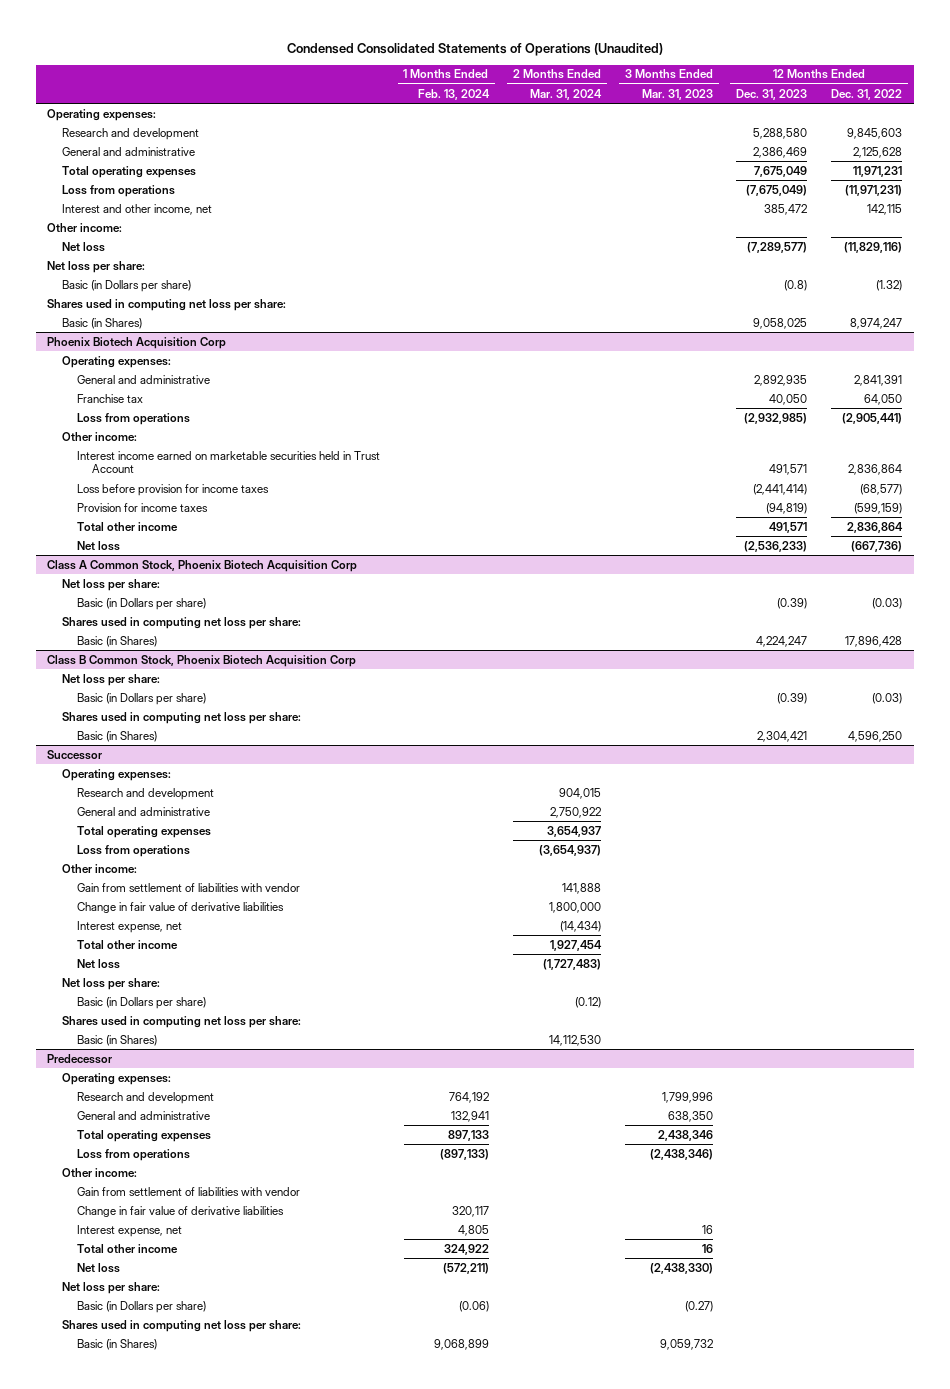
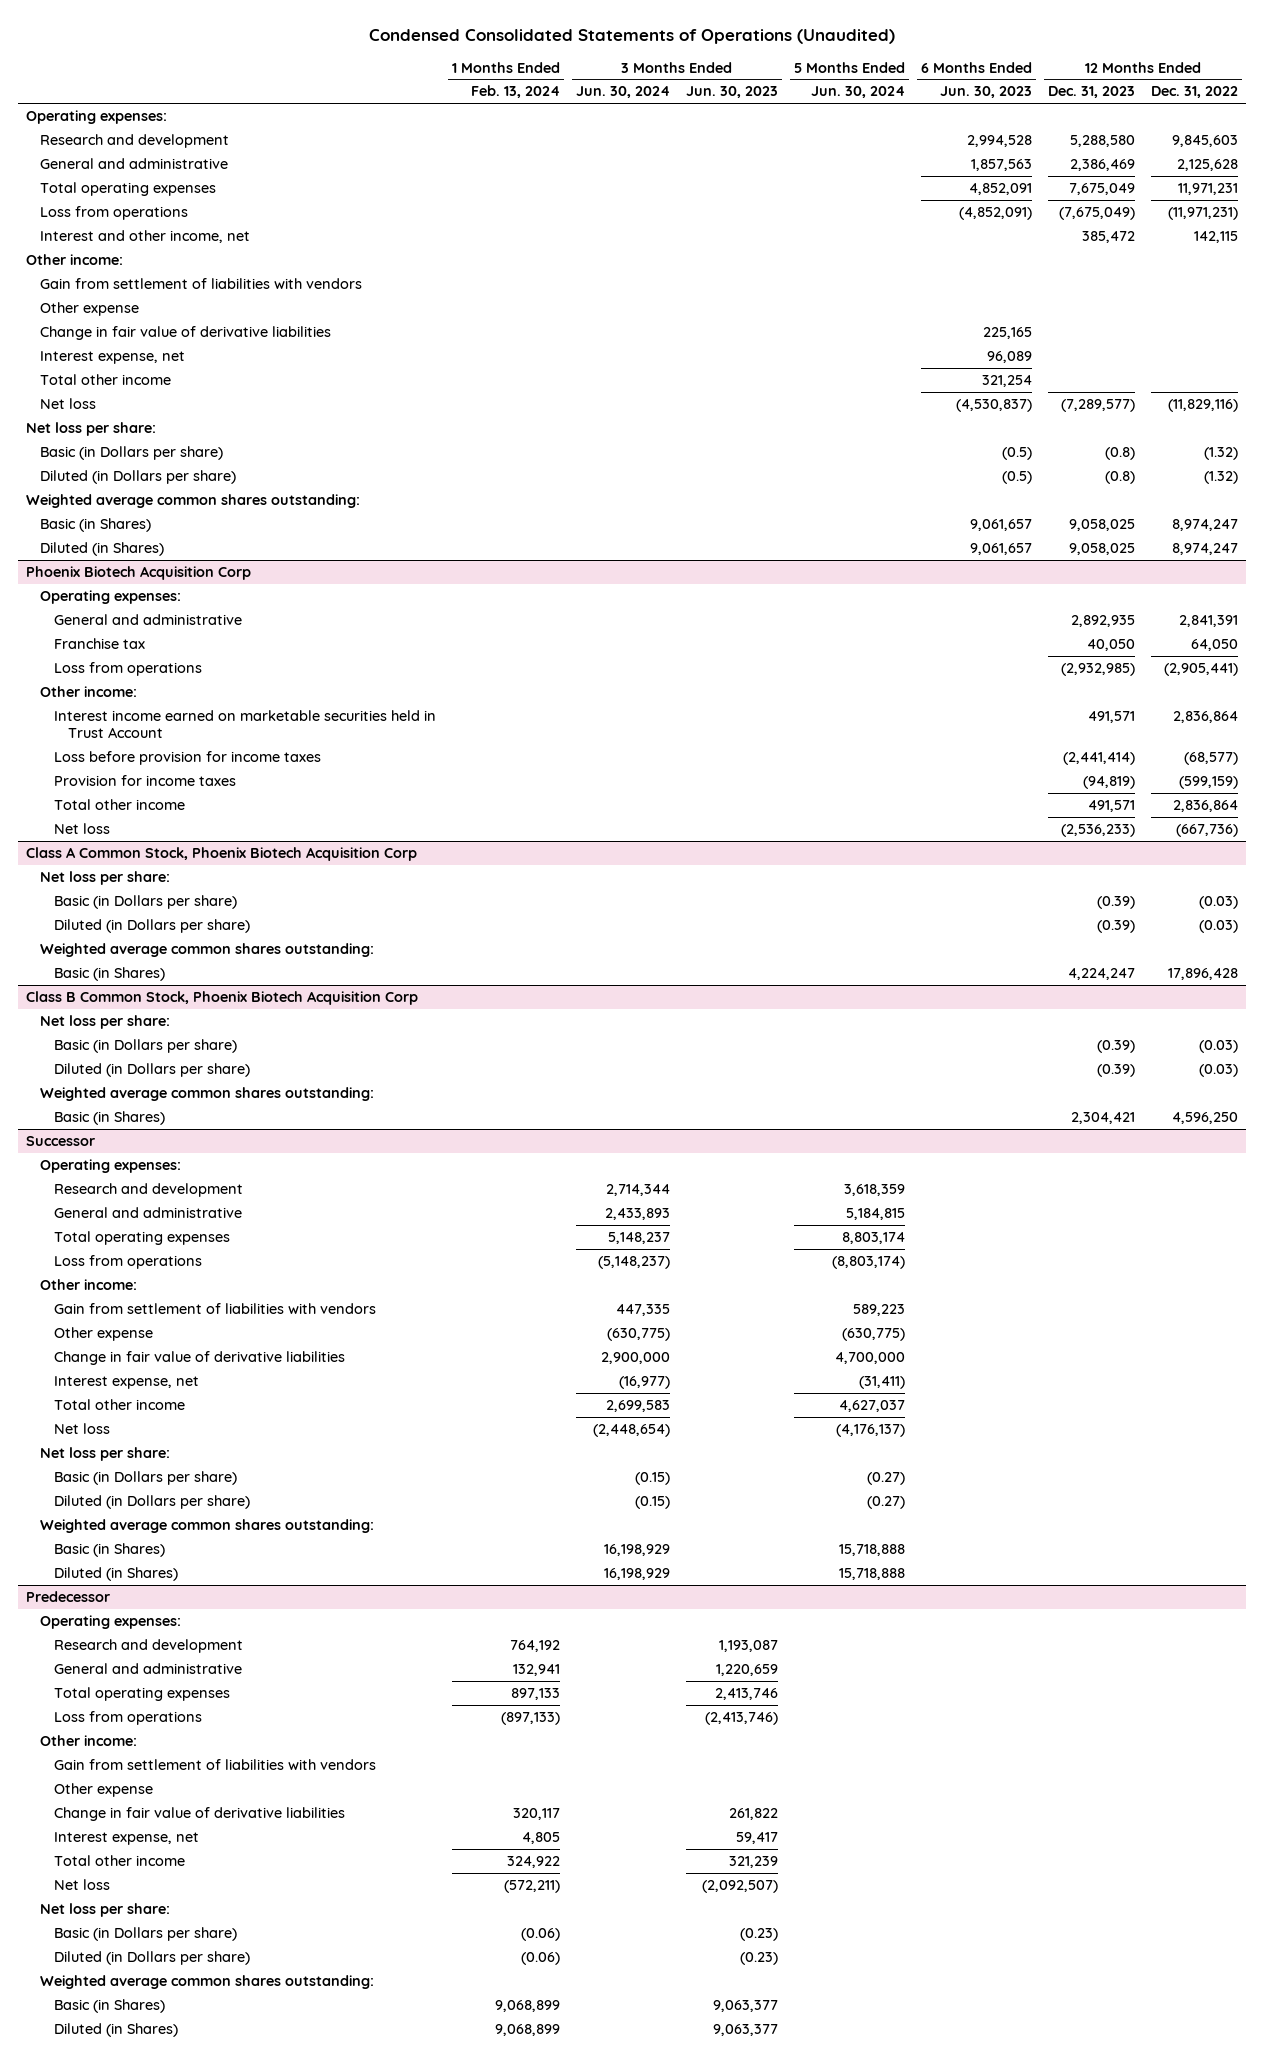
- | 1 Months Ended Feb. 13, 2024 | 2 Months Ended Mar. 31, 2024 | 3 Months Ended Mar. 31, 2023 | 12 Months Ended Dec. 31, 2023 | 12 Months Ended Dec. 31, 2022
+ | 1 Months Ended Feb. 13, 2024 | 3 Months Ended Jun. 30, 2024 | 3 Months Ended Jun. 30, 2023 | 5 Months Ended Jun. 30, 2024 | 6 Months Ended Jun. 30, 2023 | 12 Months Ended Dec. 31, 2023 | 12 Months Ended Dec. 31, 2022
+ Gain from settlement of liabilities with vendors
+ Other expense
+ Change in fair value of derivative liabilities | | | | | 225,165 | |
+ Interest expense, net | | | | | 96,089 | |
+ Total other income | | | | | 321,254 | |
- Shares used in computing net loss per share:
+ Diluted (in Dollars per share) | | | | | (0.5) | (0.8) | (1.32)
+ Weighted average common shares outstanding:
+ Diluted (in Shares) | | | | | 9,061,657 | 9,058,025 | 8,974,247
@ Class A Common Stock, Phoenix Biotech Acquisition Corp
- Shares used in computing net loss per share:
+ Diluted (in Dollars per share) | | | | | | (0.39) | (0.03)
+ Weighted average common shares outstanding:
@ Class B Common Stock, Phoenix Biotech Acquisition Corp
- Shares used in computing net loss per share:
+ Diluted (in Dollars per share) | | | | | | (0.39) | (0.03)
+ Weighted average common shares outstanding:
@ Successor
- Gain from settlement of liabilities with vendor | | 141,888 | | |
+ Gain from settlement of liabilities with vendors | | 447,335 | | 589,223 | | |
+ Other expense | | (630,775) | | (630,775) | | |
- Shares used in computing net loss per share:
+ Diluted (in Dollars per share) | | (0.15) | | (0.27) | | |
+ Weighted average common shares outstanding:
+ Diluted (in Shares) | | 16,198,929 | | 15,718,888 | | |
@ Predecessor
- Gain from settlement of liabilities with vendor
+ Gain from settlement of liabilities with vendors
+ Other expense
- Shares used in computing net loss per share:
+ Diluted (in Dollars per share) | (0.06) | | (0.23) | | | |
+ Weighted average common shares outstanding:
+ Diluted (in Shares) | 9,068,899 | | 9,063,377 | | | |

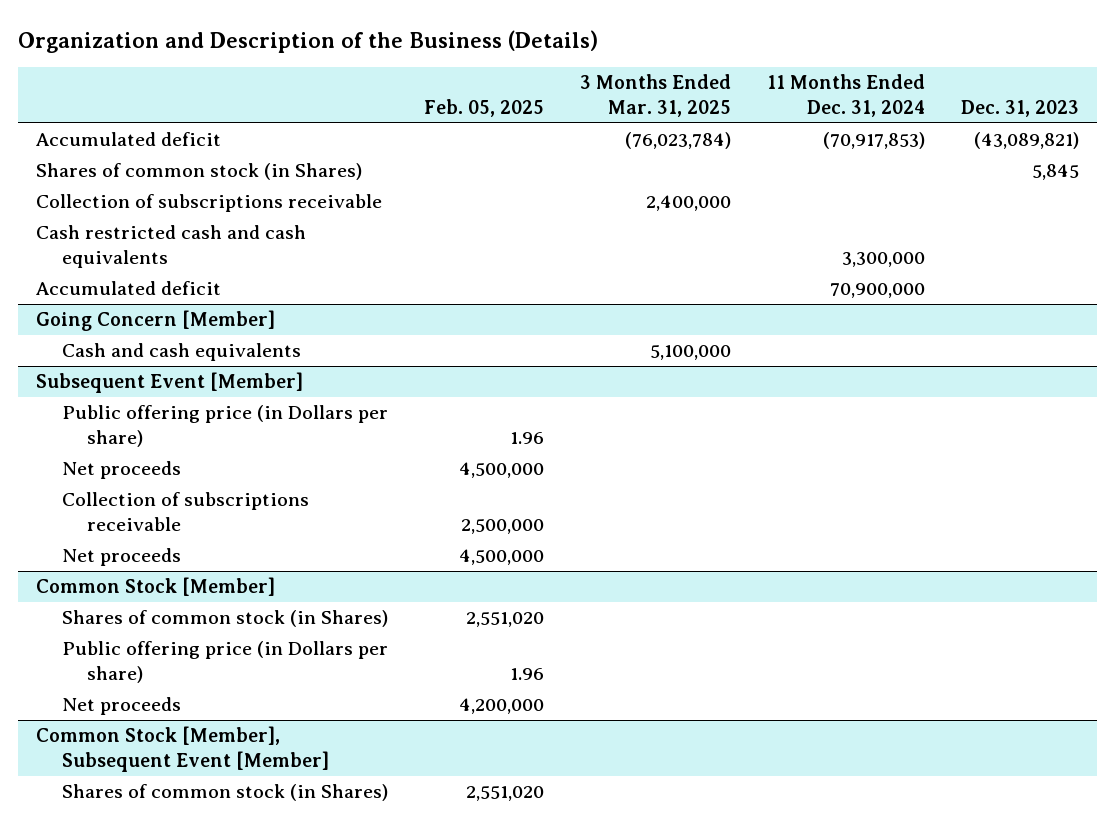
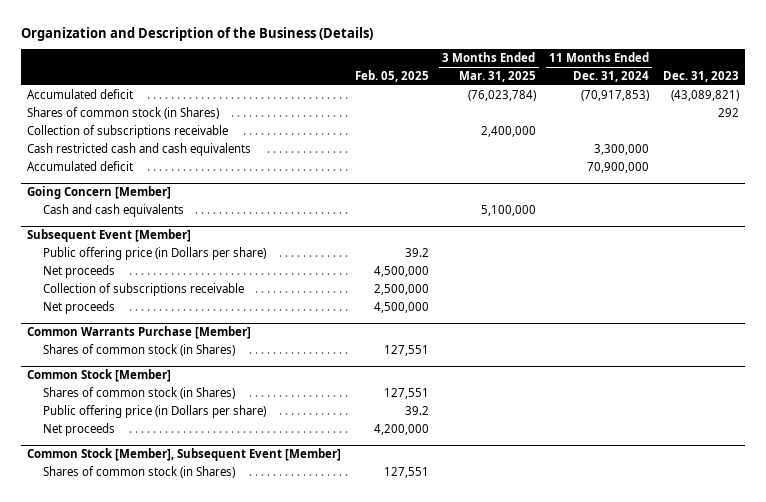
- Shares of common stock (in Shares) | | | | 5,845
+ Shares of common stock (in Shares) | | | | 292
@ Subsequent Event [Member]
- Public offering price (in Dollars per share) | 1.96 | | |
+ Public offering price (in Dollars per share) | 39.2 | | |
+ Common Warrants Purchase [Member]
+ Shares of common stock (in Shares) | 127,551 | | |
@ Common Stock [Member]
- Shares of common stock (in Shares) | 2,551,020 | | |
- Public offering price (in Dollars per share) | 1.96 | | |
+ Shares of common stock (in Shares) | 127,551 | | |
+ Public offering price (in Dollars per share) | 39.2 | | |
@ Common Stock [Member], Subsequent Event [Member]
- Shares of common stock (in Shares) | 2,551,020 | | |
+ Shares of common stock (in Shares) | 127,551 | | |

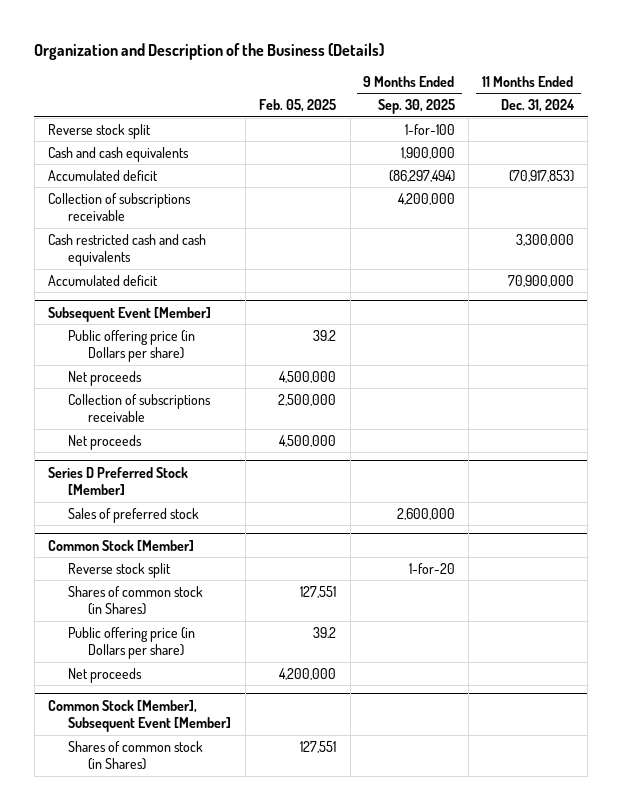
- | Feb. 05, 2025 | 3 Months Ended Mar. 31, 2025 | 11 Months Ended Dec. 31, 2024 | Dec. 31, 2023
+ | Feb. 05, 2025 | 9 Months Ended Sep. 30, 2025 | 11 Months Ended Dec. 31, 2024
+ Reverse stock split | | 1-for-100 |
+ Cash and cash equivalents | | 1,900,000 |
- Shares of common stock (in Shares) | | | | 292
- Going Concern [Member]
- Cash and cash equivalents | | 5,100,000 | |
- Common Warrants Purchase [Member]
- Shares of common stock (in Shares) | 127,551 | | |
+ Series D Preferred Stock [Member]
+ Sales of preferred stock | | 2,600,000 |
@ Common Stock [Member]
+ Reverse stock split | | 1-for-20 |

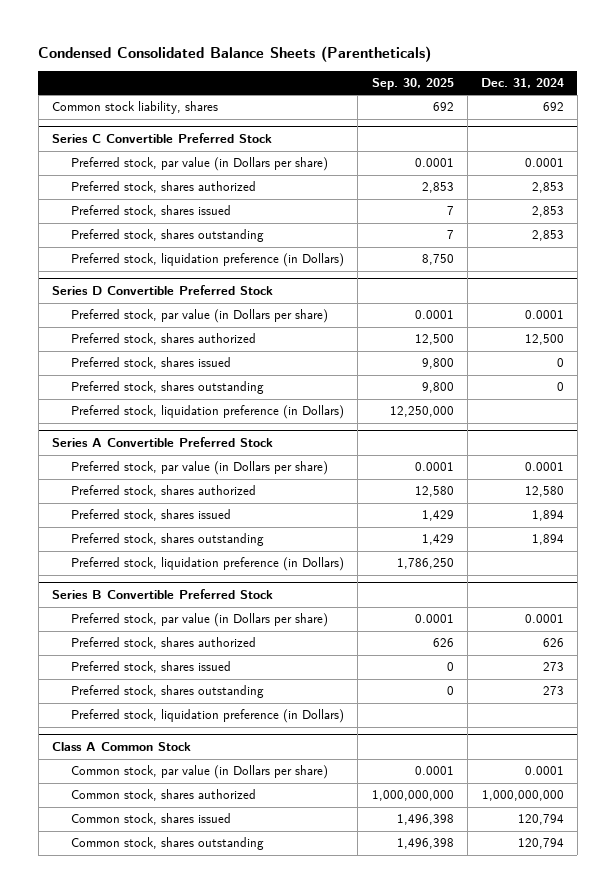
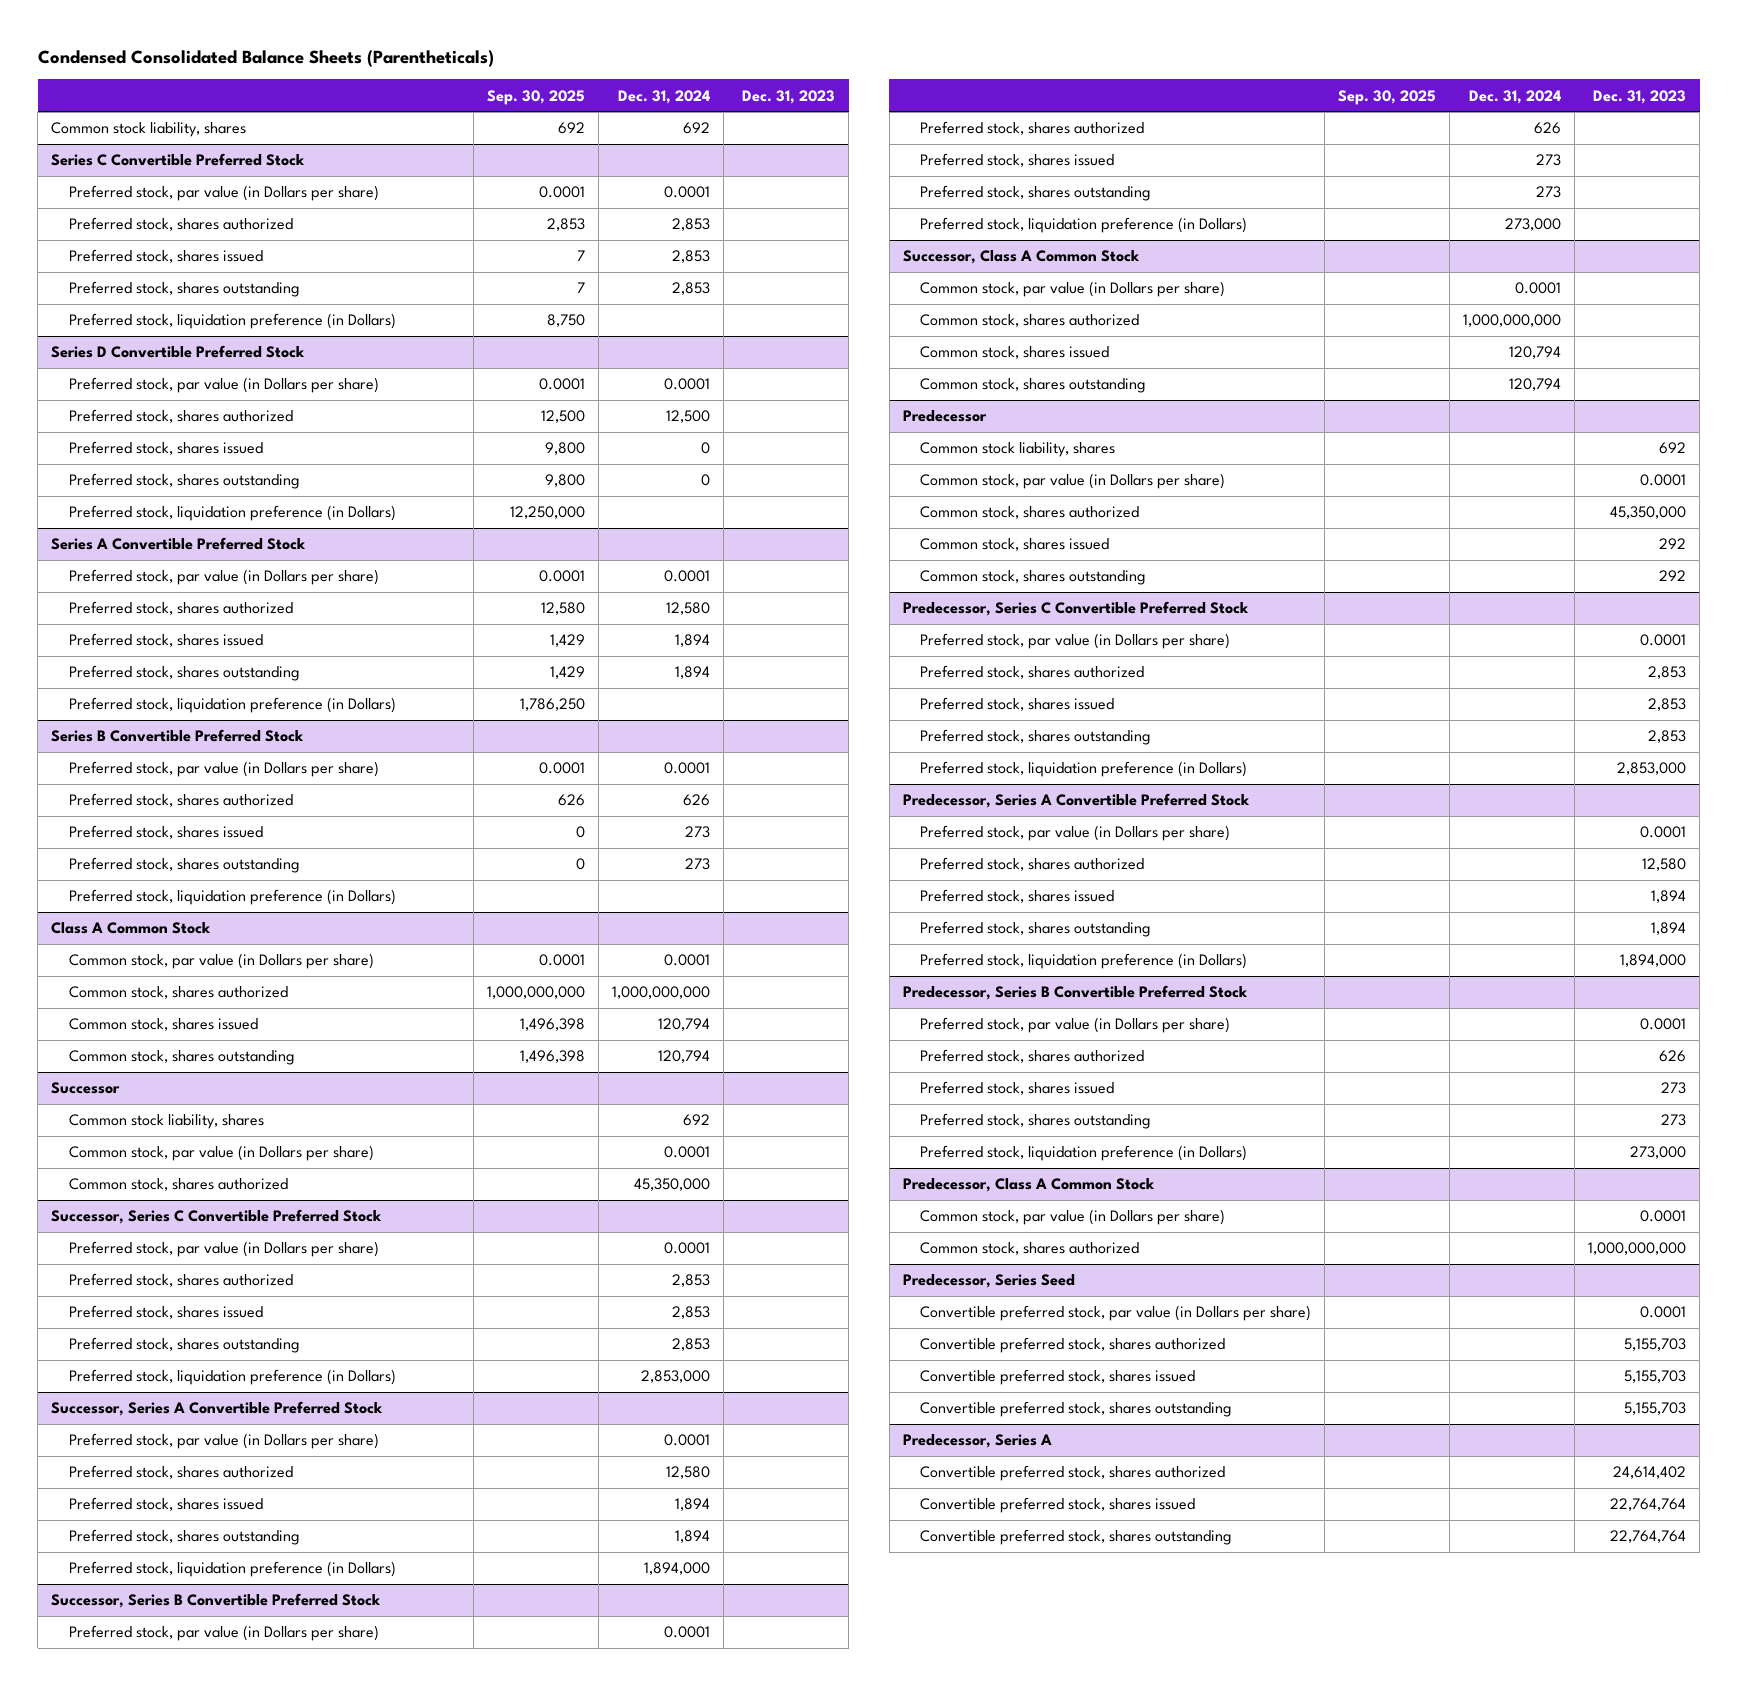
- | Sep. 30, 2025 | Dec. 31, 2024
+ | Sep. 30, 2025 | Dec. 31, 2024 | Dec. 31, 2023
+ Successor
+ Common stock liability, shares | | 692 |
+ Common stock, par value (in Dollars per share) | | 0.0001 |
+ Common stock, shares authorized | | 45,350,000 |
+ Successor, Series C Convertible Preferred Stock
+ Preferred stock, par value (in Dollars per share) | | 0.0001 |
+ Preferred stock, shares authorized | | 2,853 |
+ Preferred stock, shares issued | | 2,853 |
+ Preferred stock, shares outstanding | | 2,853 |
+ Preferred stock, liquidation preference (in Dollars) | | 2,853,000 |
+ Successor, Series A Convertible Preferred Stock
+ Preferred stock, par value (in Dollars per share) | | 0.0001 |
+ Preferred stock, shares authorized | | 12,580 |
+ Preferred stock, shares issued | | 1,894 |
+ Preferred stock, shares outstanding | | 1,894 |
+ Preferred stock, liquidation preference (in Dollars) | | 1,894,000 |
+ Successor, Series B Convertible Preferred Stock
+ Preferred stock, par value (in Dollars per share) | | 0.0001 |
+ Preferred stock, shares authorized | | 626 |
+ Preferred stock, shares issued | | 273 |
+ Preferred stock, shares outstanding | | 273 |
+ Preferred stock, liquidation preference (in Dollars) | | 273,000 |
+ Successor, Class A Common Stock
+ Common stock, par value (in Dollars per share) | | 0.0001 |
+ Common stock, shares authorized | | 1,000,000,000 |
+ Common stock, shares issued | | 120,794 |
+ Common stock, shares outstanding | | 120,794 |
+ Predecessor
+ Common stock liability, shares | | | 692
+ Common stock, par value (in Dollars per share) | | | 0.0001
+ Common stock, shares authorized | | | 45,350,000
+ Common stock, shares issued | | | 292
+ Common stock, shares outstanding | | | 292
+ Predecessor, Series C Convertible Preferred Stock
+ Preferred stock, par value (in Dollars per share) | | | 0.0001
+ Preferred stock, shares authorized | | | 2,853
+ Preferred stock, shares issued | | | 2,853
+ Preferred stock, shares outstanding | | | 2,853
+ Preferred stock, liquidation preference (in Dollars) | | | 2,853,000
+ Predecessor, Series A Convertible Preferred Stock
+ Preferred stock, par value (in Dollars per share) | | | 0.0001
+ Preferred stock, shares authorized | | | 12,580
+ Preferred stock, shares issued | | | 1,894
+ Preferred stock, shares outstanding | | | 1,894
+ Preferred stock, liquidation preference (in Dollars) | | | 1,894,000
+ Predecessor, Series B Convertible Preferred Stock
+ Preferred stock, par value (in Dollars per share) | | | 0.0001
+ Preferred stock, shares authorized | | | 626
+ Preferred stock, shares issued | | | 273
+ Preferred stock, shares outstanding | | | 273
+ Preferred stock, liquidation preference (in Dollars) | | | 273,000
+ Predecessor, Class A Common Stock
+ Common stock, par value (in Dollars per share) | | | 0.0001
+ Common stock, shares authorized | | | 1,000,000,000
+ Predecessor, Series Seed
+ Convertible preferred stock, par value (in Dollars per share) | | | 0.0001
+ Convertible preferred stock, shares authorized | | | 5,155,703
+ Convertible preferred stock, shares issued | | | 5,155,703
+ Convertible preferred stock, shares outstanding | | | 5,155,703
+ Predecessor, Series A
+ Convertible preferred stock, shares authorized | | | 24,614,402
+ Convertible preferred stock, shares issued | | | 22,764,764
+ Convertible preferred stock, shares outstanding | | | 22,764,764

